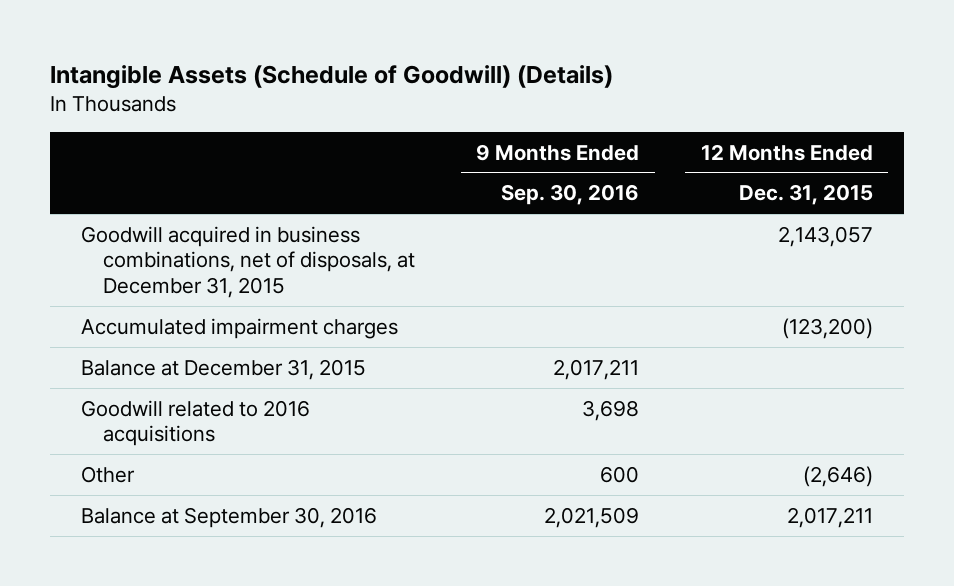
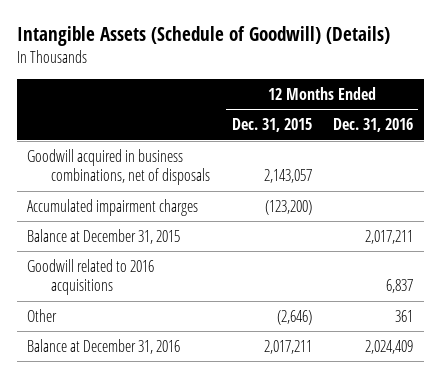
- | 9 Months Ended Sep. 30, 2016 | 12 Months Ended Dec. 31, 2015
+ | 12 Months Ended Dec. 31, 2015 | 12 Months Ended Dec. 31, 2016
- Goodwill acquired in business combinations, net of disposals, at December 31, 2015 | | 2,143,057
+ Goodwill acquired in business combinations, net of disposals | 2,143,057 |
- Balance at September 30, 2016 | 2,021,509 | 2,017,211
+ Balance at December 31, 2016 | 2,017,211 | 2,024,409

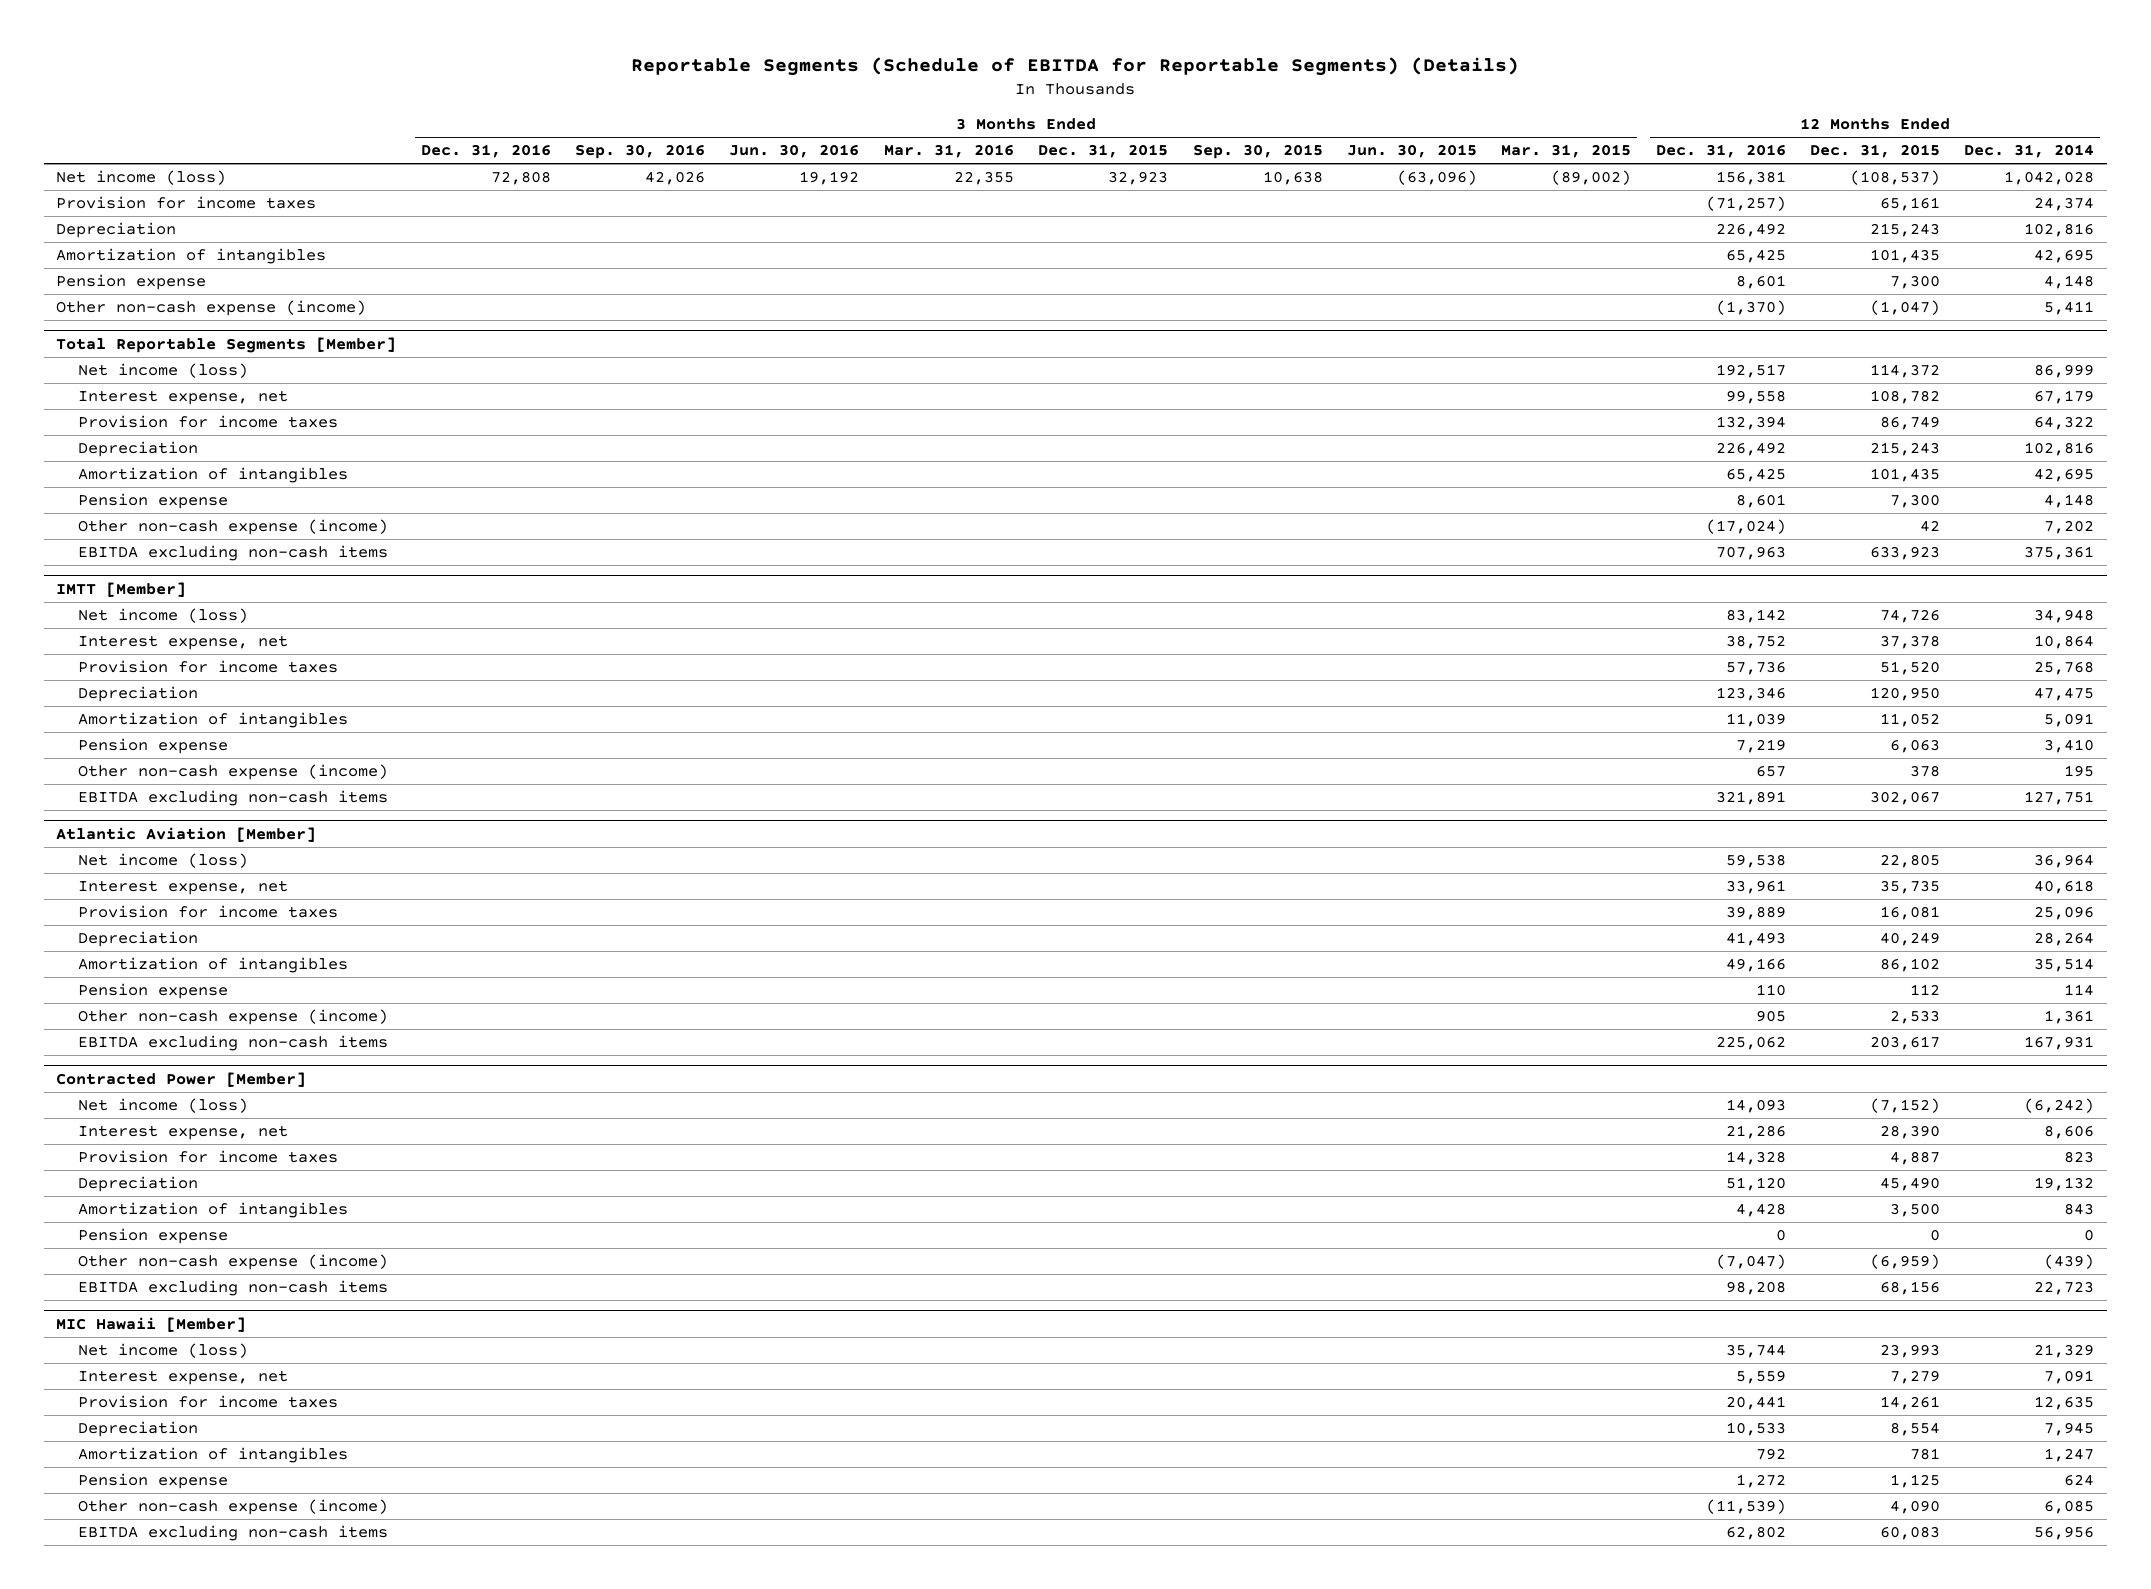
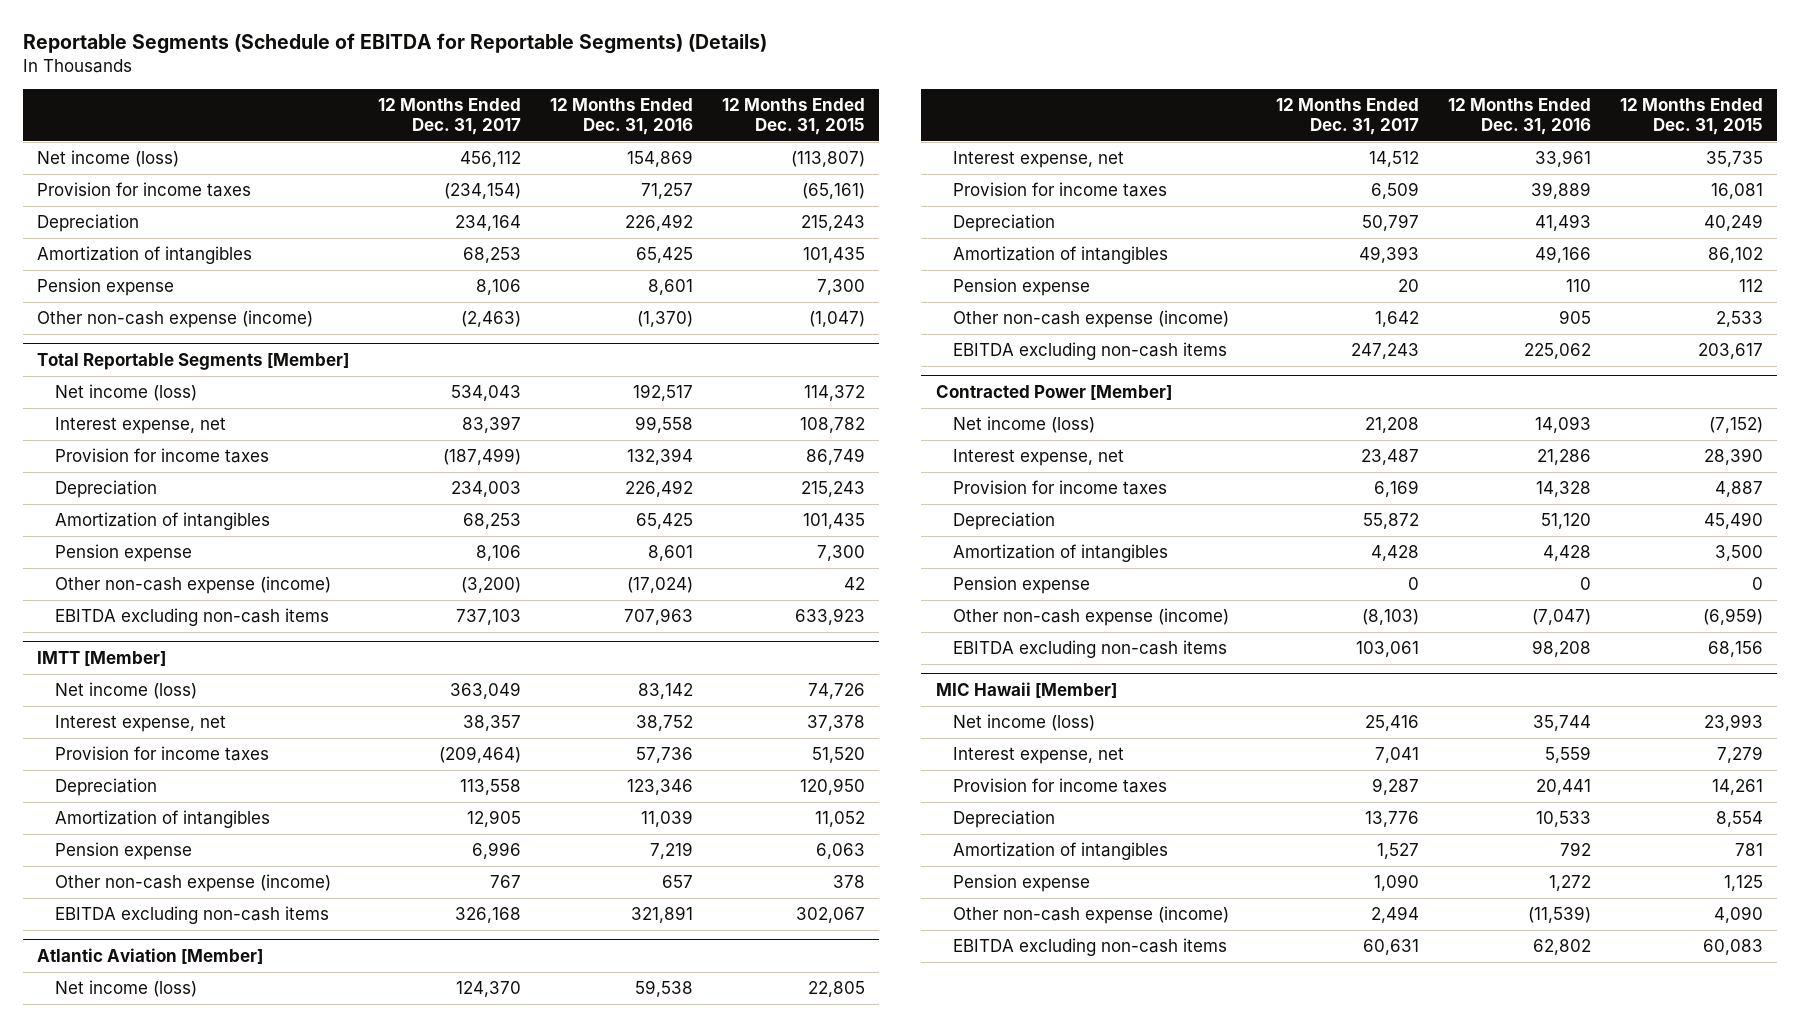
- | 3 Months Ended Dec. 31, 2016 | 3 Months Ended Sep. 30, 2016 | 3 Months Ended Jun. 30, 2016 | 3 Months Ended Mar. 31, 2016 | 3 Months Ended Dec. 31, 2015 | 3 Months Ended Sep. 30, 2015 | 3 Months Ended Jun. 30, 2015 | 3 Months Ended Mar. 31, 2015 | 12 Months Ended Dec. 31, 2016 | 12 Months Ended Dec. 31, 2015 | 12 Months Ended Dec. 31, 2014
+ | 12 Months Ended Dec. 31, 2017 | 12 Months Ended Dec. 31, 2016 | 12 Months Ended Dec. 31, 2015
- Net income (loss) | 72,808 | 42,026 | 19,192 | 22,355 | 32,923 | 10,638 | (63,096) | (89,002) | 156,381 | (108,537) | 1,042,028
- Provision for income taxes | | | | | | | | | (71,257) | 65,161 | 24,374
+ Net income (loss) | 456,112 | 154,869 | (113,807)
+ Provision for income taxes | (234,154) | 71,257 | (65,161)

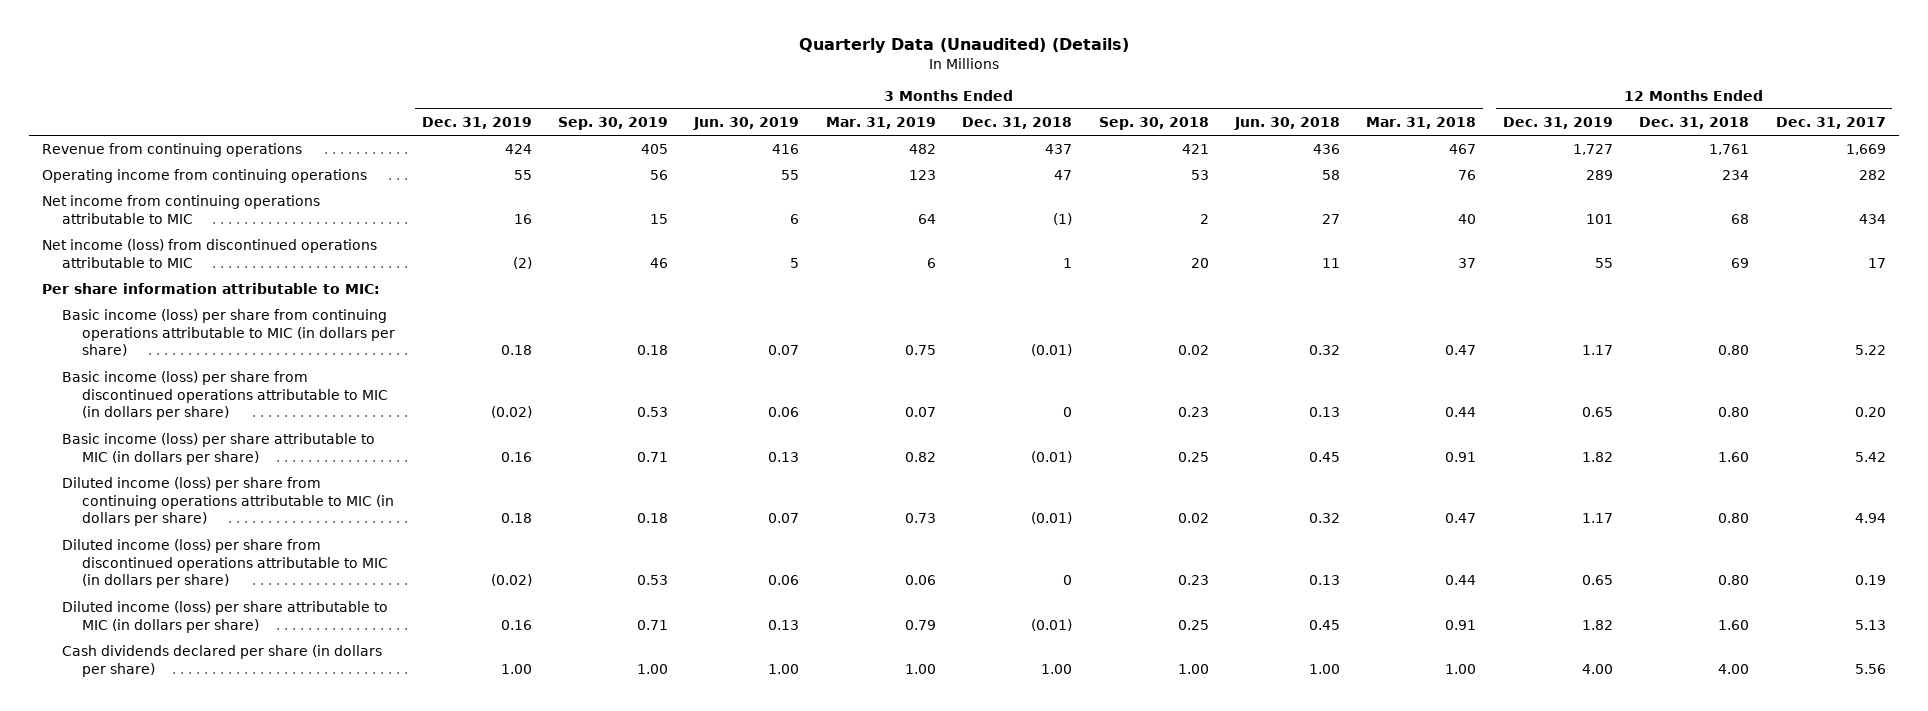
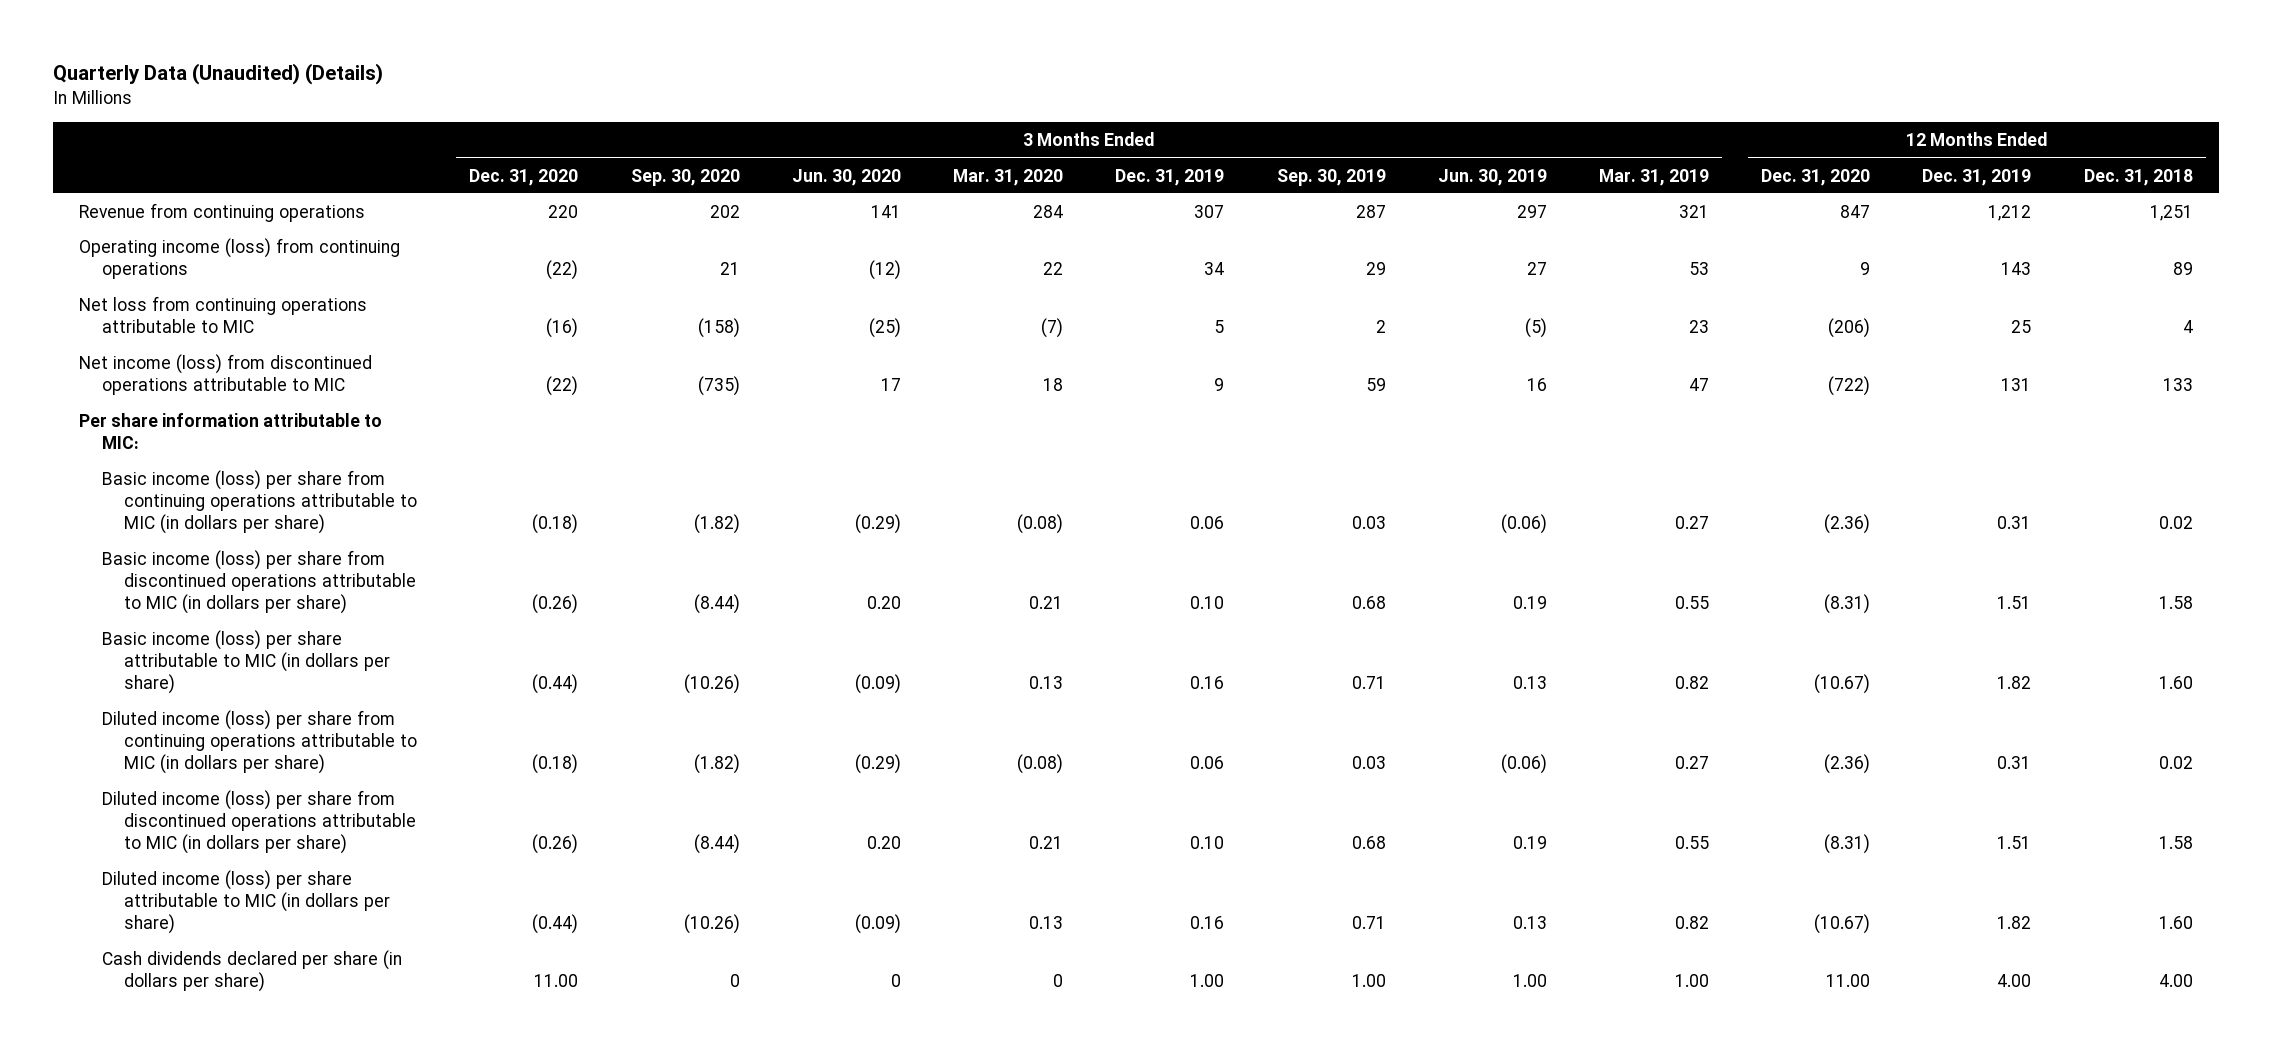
- | 3 Months Ended Dec. 31, 2019 | 3 Months Ended Sep. 30, 2019 | 3 Months Ended Jun. 30, 2019 | 3 Months Ended Mar. 31, 2019 | 3 Months Ended Dec. 31, 2018 | 3 Months Ended Sep. 30, 2018 | 3 Months Ended Jun. 30, 2018 | 3 Months Ended Mar. 31, 2018 | 12 Months Ended Dec. 31, 2019 | 12 Months Ended Dec. 31, 2018 | 12 Months Ended Dec. 31, 2017
+ | 3 Months Ended Dec. 31, 2020 | 3 Months Ended Sep. 30, 2020 | 3 Months Ended Jun. 30, 2020 | 3 Months Ended Mar. 31, 2020 | 3 Months Ended Dec. 31, 2019 | 3 Months Ended Sep. 30, 2019 | 3 Months Ended Jun. 30, 2019 | 3 Months Ended Mar. 31, 2019 | 12 Months Ended Dec. 31, 2020 | 12 Months Ended Dec. 31, 2019 | 12 Months Ended Dec. 31, 2018
- Revenue from continuing operations | 424 | 405 | 416 | 482 | 437 | 421 | 436 | 467 | 1,727 | 1,761 | 1,669
- Operating income from continuing operations | 55 | 56 | 55 | 123 | 47 | 53 | 58 | 76 | 289 | 234 | 282
- Net income from continuing operations attributable to MIC | 16 | 15 | 6 | 64 | (1) | 2 | 27 | 40 | 101 | 68 | 434
- Net income (loss) from discontinued operations attributable to MIC | (2) | 46 | 5 | 6 | 1 | 20 | 11 | 37 | 55 | 69 | 17
+ Revenue from continuing operations | 220 | 202 | 141 | 284 | 307 | 287 | 297 | 321 | 847 | 1,212 | 1,251
+ Operating income (loss) from continuing operations | (22) | 21 | (12) | 22 | 34 | 29 | 27 | 53 | 9 | 143 | 89
+ Net loss from continuing operations attributable to MIC | (16) | (158) | (25) | (7) | 5 | 2 | (5) | 23 | (206) | 25 | 4
+ Net income (loss) from discontinued operations attributable to MIC | (22) | (735) | 17 | 18 | 9 | 59 | 16 | 47 | (722) | 131 | 133
- Basic income (loss) per share from continuing operations attributable to MIC (in dollars per share) | 0.18 | 0.18 | 0.07 | 0.75 | (0.01) | 0.02 | 0.32 | 0.47 | 1.17 | 0.80 | 5.22
- Basic income (loss) per share from discontinued operations attributable to MIC (in dollars per share) | (0.02) | 0.53 | 0.06 | 0.07 | 0 | 0.23 | 0.13 | 0.44 | 0.65 | 0.80 | 0.20
+ Basic income (loss) per share from continuing operations attributable to MIC (in dollars per share) | (0.18) | (1.82) | (0.29) | (0.08) | 0.06 | 0.03 | (0.06) | 0.27 | (2.36) | 0.31 | 0.02
+ Basic income (loss) per share from discontinued operations attributable to MIC (in dollars per share) | (0.26) | (8.44) | 0.20 | 0.21 | 0.10 | 0.68 | 0.19 | 0.55 | (8.31) | 1.51 | 1.58
- Diluted income (loss) per share from continuing operations attributable to MIC (in dollars per share) | 0.18 | 0.18 | 0.07 | 0.73 | (0.01) | 0.02 | 0.32 | 0.47 | 1.17 | 0.80 | 4.94
- Diluted income (loss) per share from discontinued operations attributable to MIC (in dollars per share) | (0.02) | 0.53 | 0.06 | 0.06 | 0 | 0.23 | 0.13 | 0.44 | 0.65 | 0.80 | 0.19
- Diluted income (loss) per share attributable to MIC (in dollars per share) | 0.16 | 0.71 | 0.13 | 0.79 | (0.01) | 0.25 | 0.45 | 0.91 | 1.82 | 1.60 | 5.13
+ Diluted income (loss) per share from continuing operations attributable to MIC (in dollars per share) | (0.18) | (1.82) | (0.29) | (0.08) | 0.06 | 0.03 | (0.06) | 0.27 | (2.36) | 0.31 | 0.02
+ Diluted income (loss) per share from discontinued operations attributable to MIC (in dollars per share) | (0.26) | (8.44) | 0.20 | 0.21 | 0.10 | 0.68 | 0.19 | 0.55 | (8.31) | 1.51 | 1.58
+ Diluted income (loss) per share attributable to MIC (in dollars per share) | (0.44) | (10.26) | (0.09) | 0.13 | 0.16 | 0.71 | 0.13 | 0.82 | (10.67) | 1.82 | 1.60

